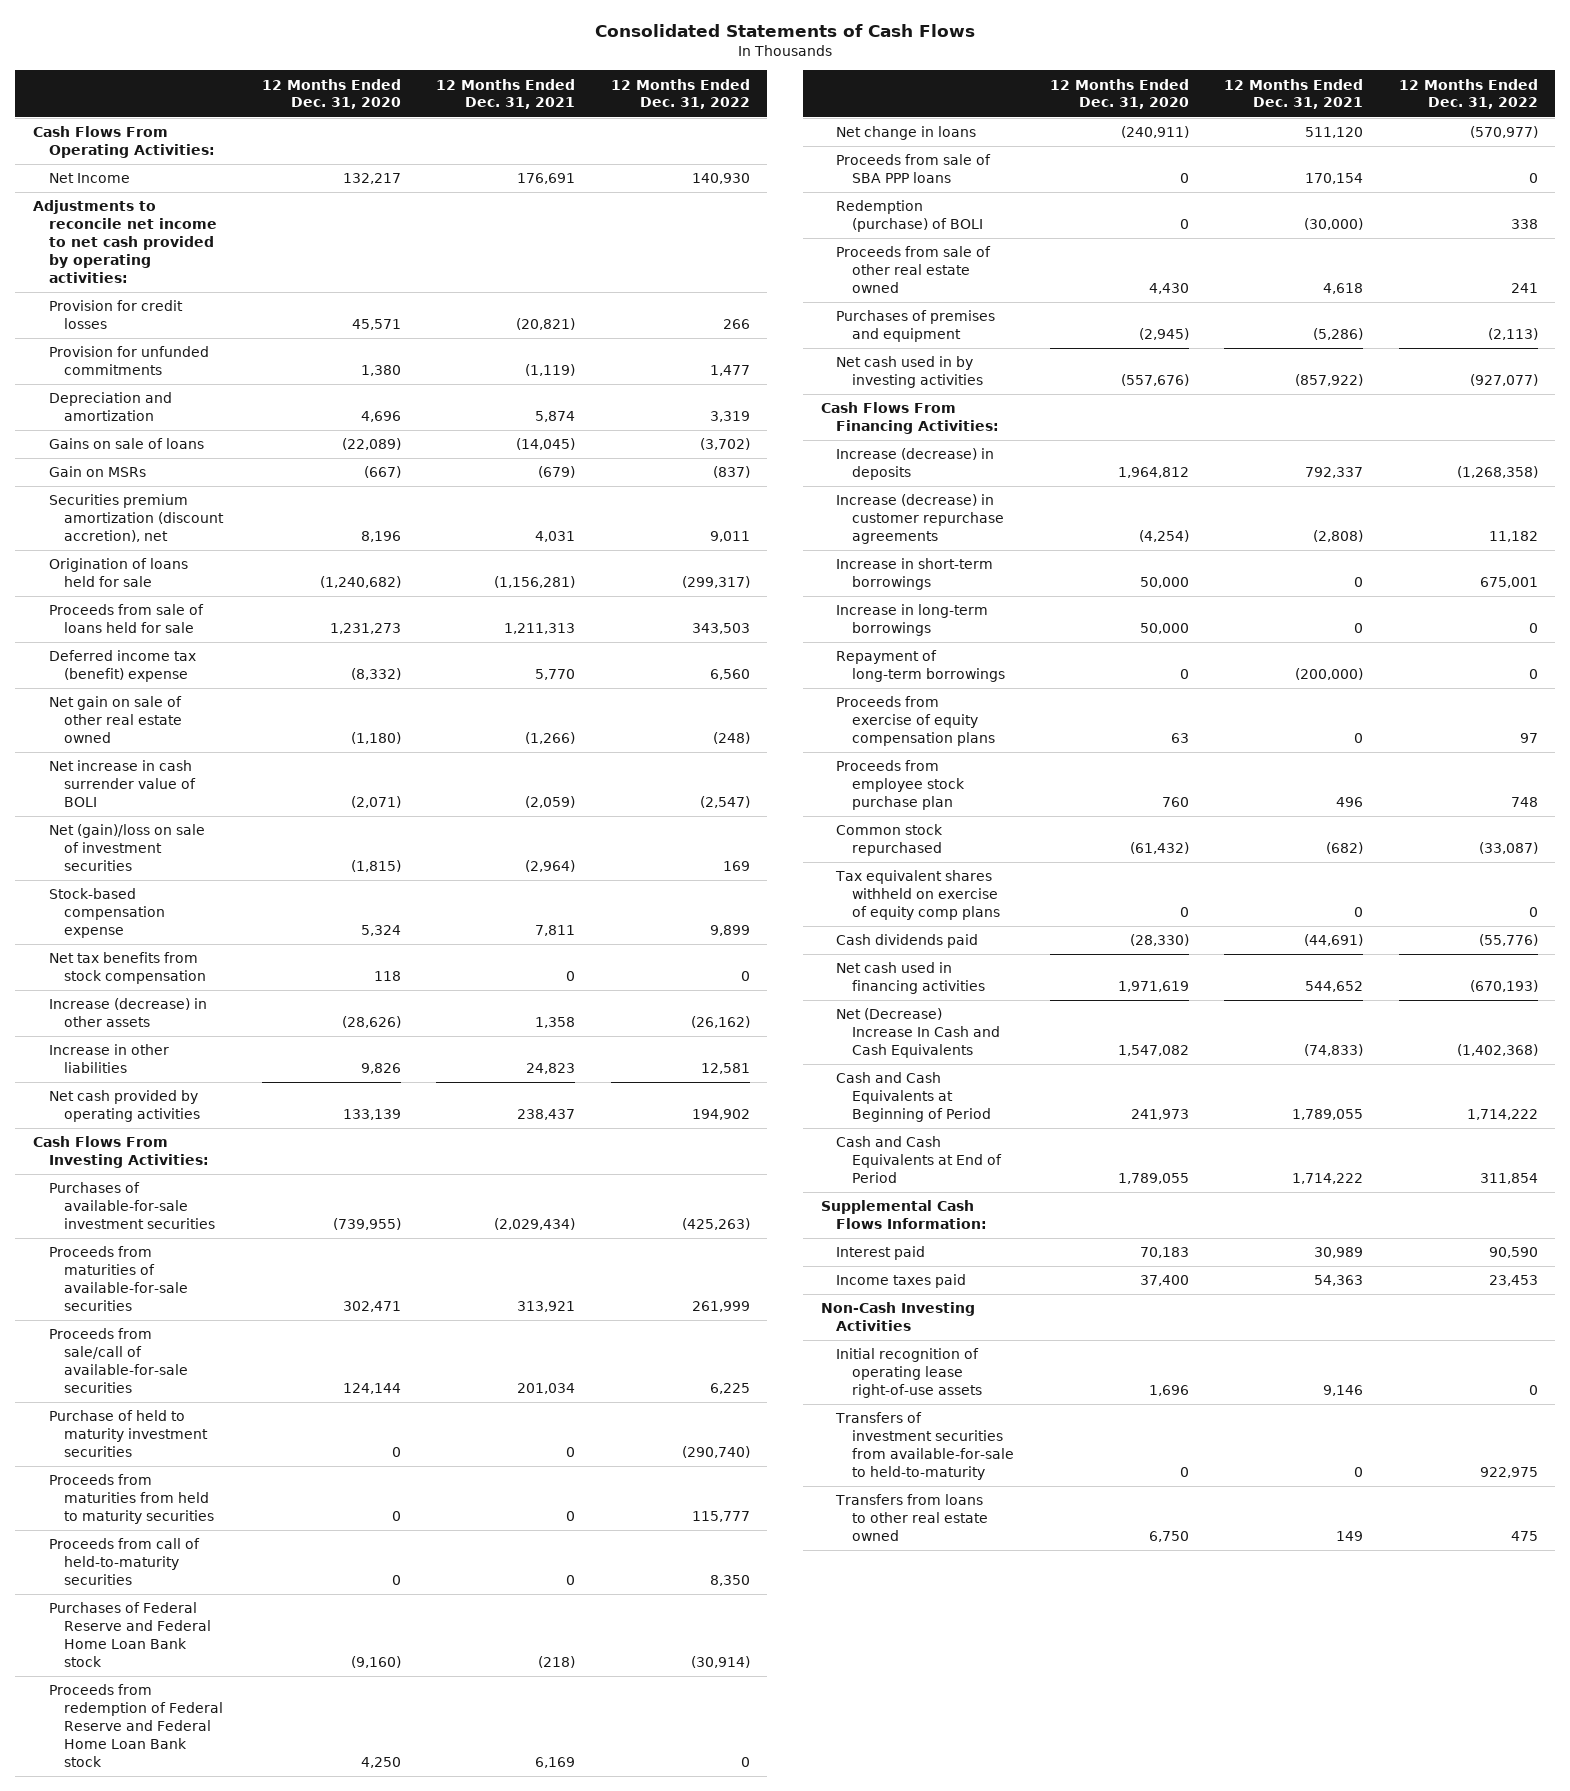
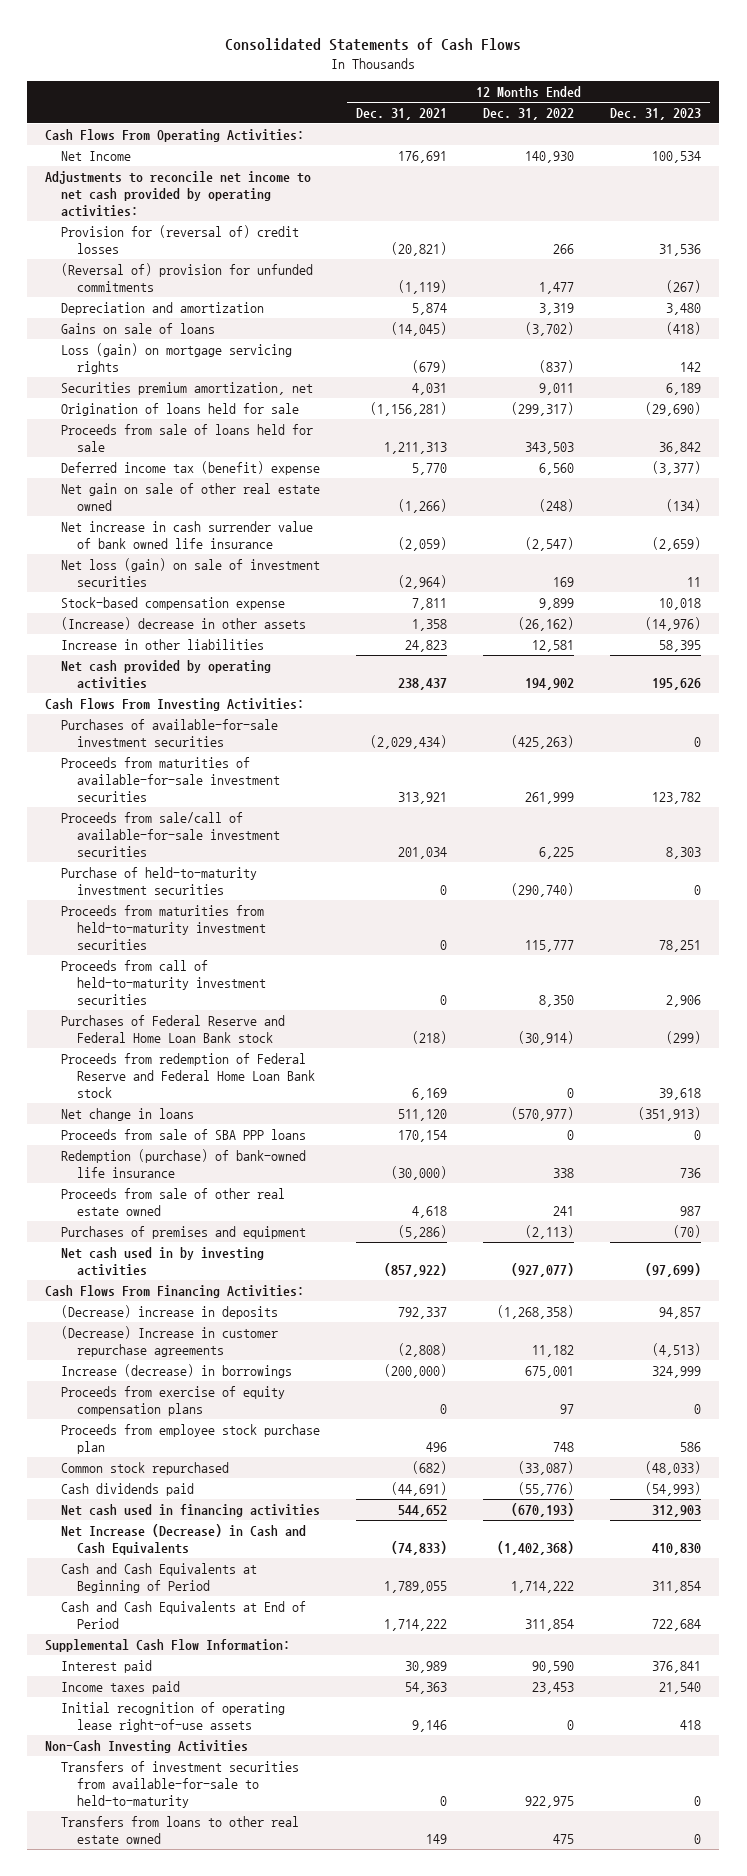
- | 12 Months Ended Dec. 31, 2020 | 12 Months Ended Dec. 31, 2021 | 12 Months Ended Dec. 31, 2022
+ | 12 Months Ended Dec. 31, 2021 | 12 Months Ended Dec. 31, 2022 | 12 Months Ended Dec. 31, 2023
- Provision for credit losses | 45,571 | (20,821) | 266
- Provision for unfunded commitments | 1,380 | (1,119) | 1,477
+ Provision for (reversal of) credit losses | (20,821) | 266 | 31,536
+ (Reversal of) provision for unfunded commitments | (1,119) | 1,477 | (267)
- Gain on MSRs | (667) | (679) | (837)
- Securities premium amortization (discount accretion), net | 8,196 | 4,031 | 9,011
+ Loss (gain) on mortgage servicing rights | (679) | (837) | 142
+ Securities premium amortization, net | 4,031 | 9,011 | 6,189
- Net increase in cash surrender value of BOLI | (2,071) | (2,059) | (2,547)
- Net (gain)/loss on sale of investment securities | (1,815) | (2,964) | 169
+ Net increase in cash surrender value of bank owned life insurance | (2,059) | (2,547) | (2,659)
+ Net loss (gain) on sale of investment securities | (2,964) | 169 | 11
- Net tax benefits from stock compensation | 118 | 0 | 0
- Increase (decrease) in other assets | (28,626) | 1,358 | (26,162)
+ (Increase) decrease in other assets | 1,358 | (26,162) | (14,976)
- Proceeds from maturities of available-for-sale securities | 302,471 | 313,921 | 261,999
- Proceeds from sale/call of available-for-sale securities | 124,144 | 201,034 | 6,225
- Purchase of held to maturity investment securities | 0 | 0 | (290,740)
- Proceeds from maturities from held to maturity securities | 0 | 0 | 115,777
- Proceeds from call of held-to-maturity securities | 0 | 0 | 8,350
+ Proceeds from maturities of available-for-sale investment securities | 313,921 | 261,999 | 123,782
+ Proceeds from sale/call of available-for-sale investment securities | 201,034 | 6,225 | 8,303
+ Purchase of held-to-maturity investment securities | 0 | (290,740) | 0
+ Proceeds from maturities from held-to-maturity investment securities | 0 | 115,777 | 78,251
+ Proceeds from call of held-to-maturity investment securities | 0 | 8,350 | 2,906
- Redemption (purchase) of BOLI | 0 | (30,000) | 338
+ Redemption (purchase) of bank-owned life insurance | (30,000) | 338 | 736
- Increase (decrease) in deposits | 1,964,812 | 792,337 | (1,268,358)
- Increase (decrease) in customer repurchase agreements | (4,254) | (2,808) | 11,182
- Increase in short-term borrowings | 50,000 | 0 | 675,001
- Increase in long-term borrowings | 50,000 | 0 | 0
- Repayment of long-term borrowings | 0 | (200,000) | 0
+ (Decrease) increase in deposits | 792,337 | (1,268,358) | 94,857
+ (Decrease) Increase in customer repurchase agreements | (2,808) | 11,182 | (4,513)
+ Increase (decrease) in borrowings | (200,000) | 675,001 | 324,999
- Tax equivalent shares withheld on exercise of equity comp plans | 0 | 0 | 0
- Net (Decrease) Increase In Cash and Cash Equivalents | 1,547,082 | (74,833) | (1,402,368)
+ Net Increase (Decrease) in Cash and Cash Equivalents | (74,833) | (1,402,368) | 410,830
- Supplemental Cash Flows Information:
+ Supplemental Cash Flow Information:
moved down: Non-Cash Investing Activities

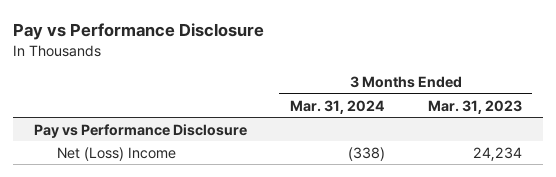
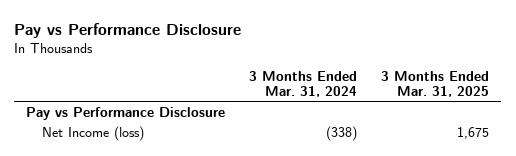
- | 3 Months Ended Mar. 31, 2024 | 3 Months Ended Mar. 31, 2023
+ | 3 Months Ended Mar. 31, 2024 | 3 Months Ended Mar. 31, 2025
- Net (Loss) Income | (338) | 24,234
+ Net Income (loss) | (338) | 1,675

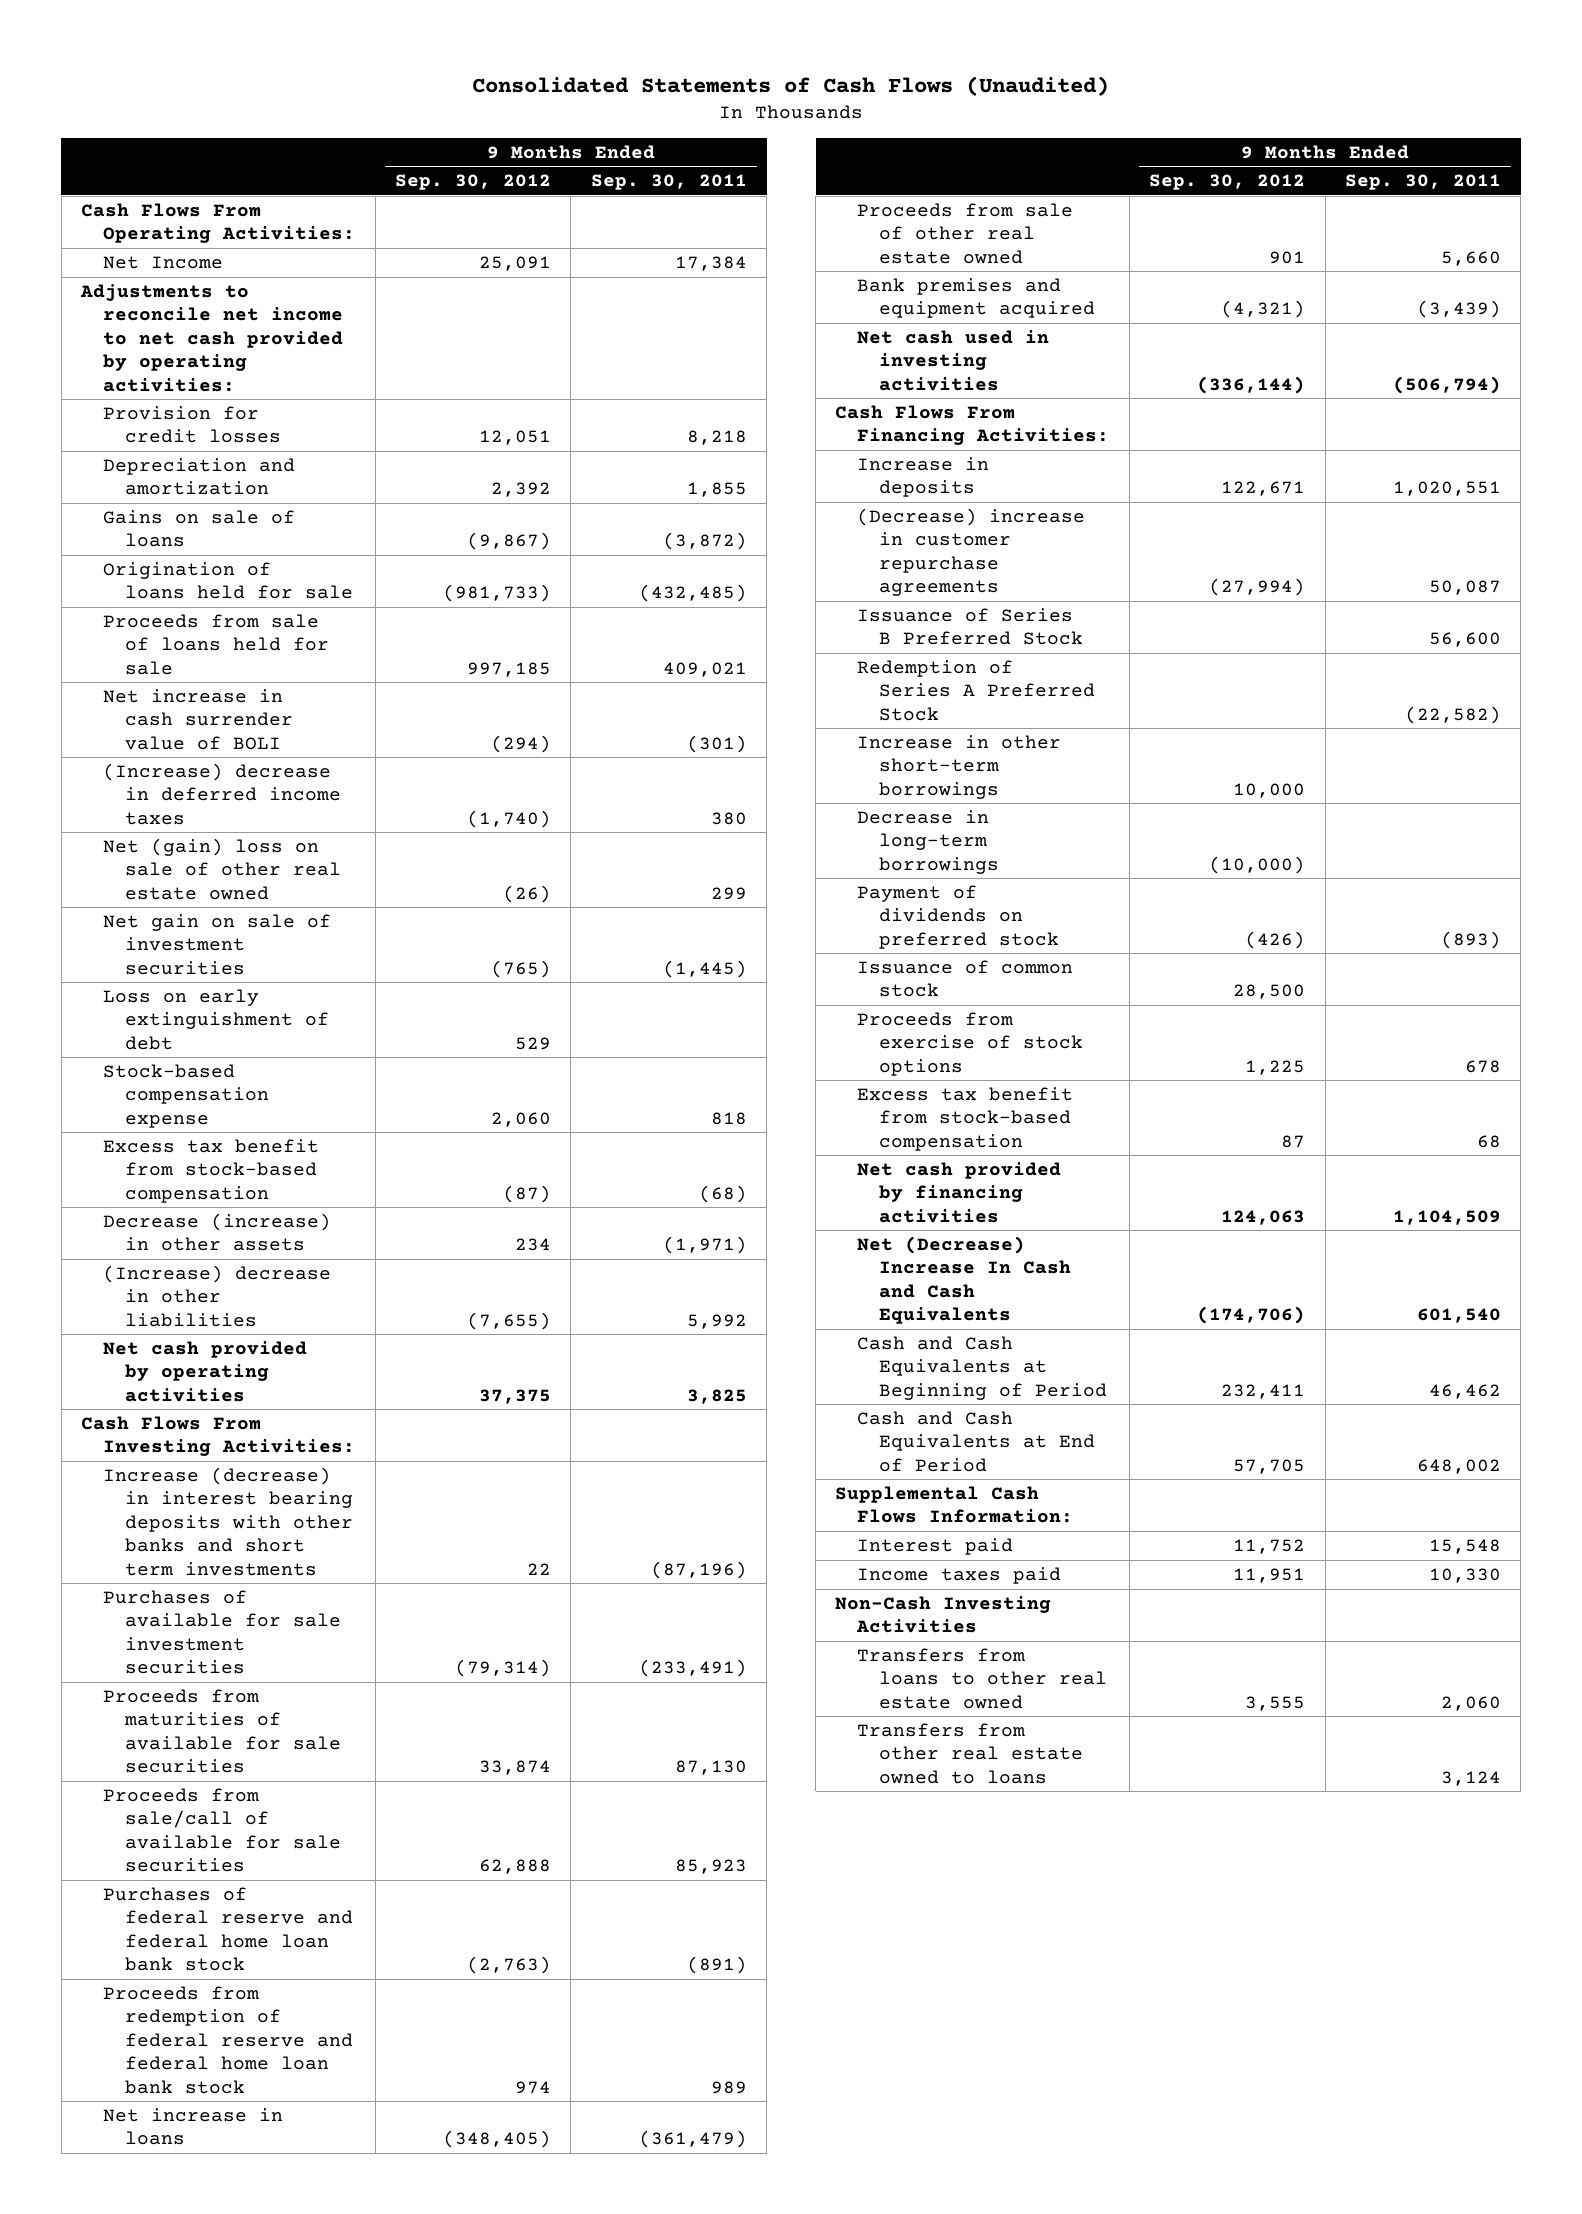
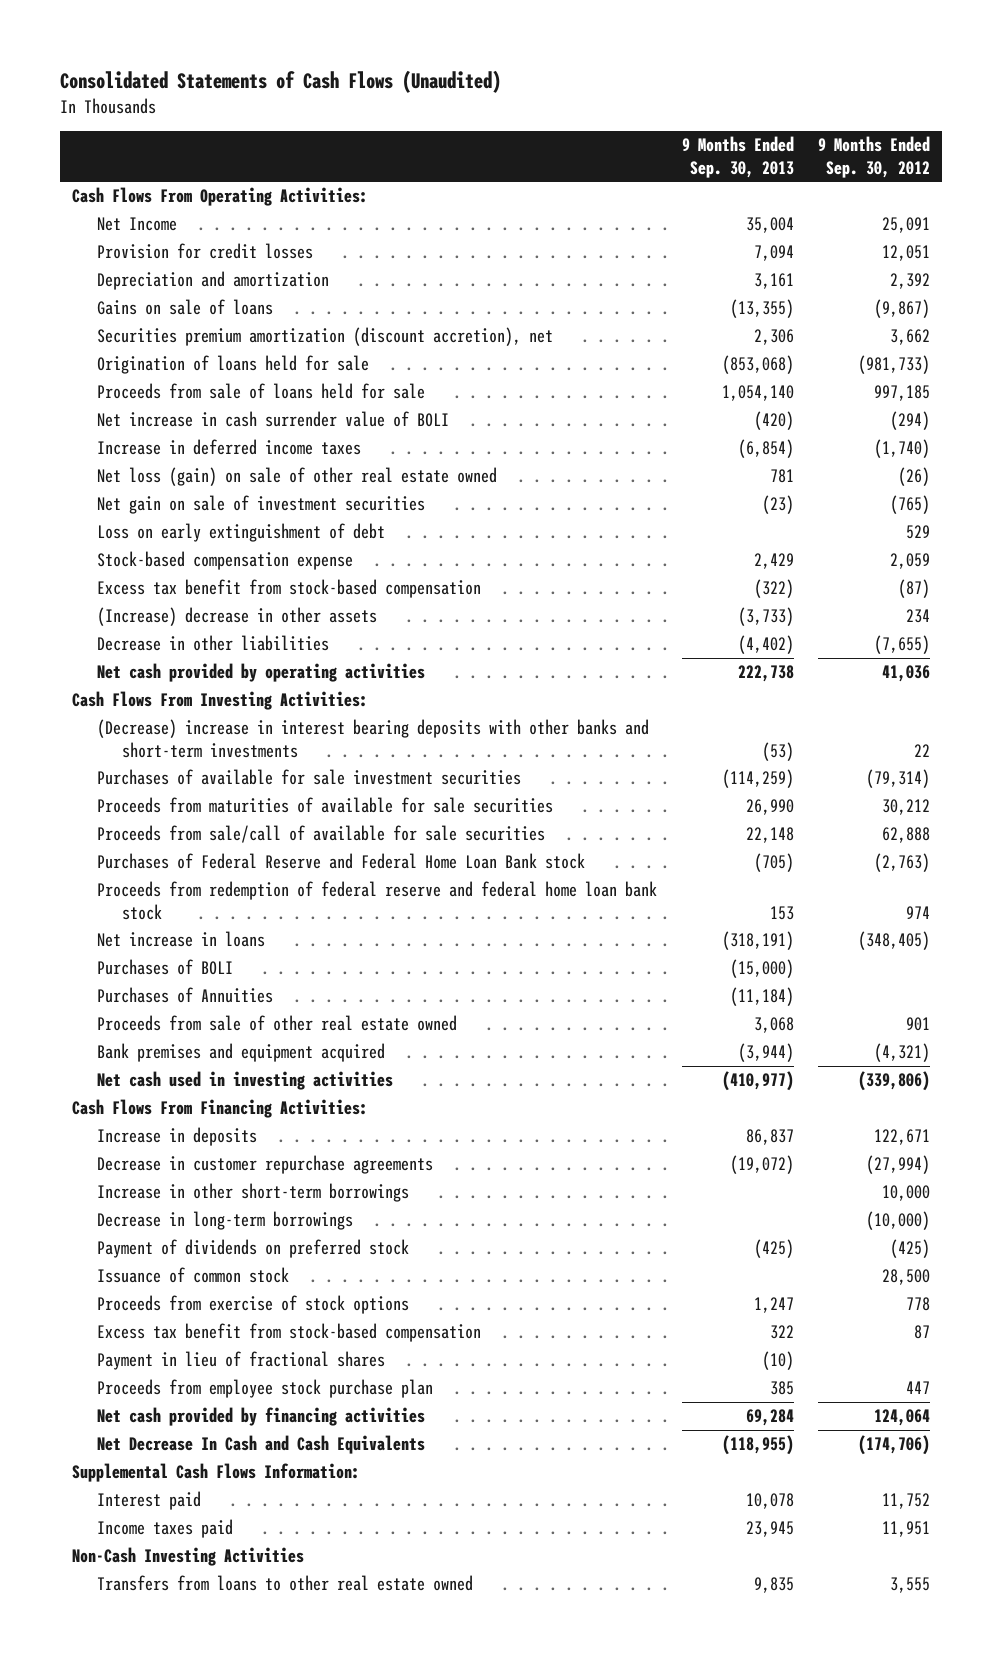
- | 9 Months Ended Sep. 30, 2012 | 9 Months Ended Sep. 30, 2011
+ | 9 Months Ended Sep. 30, 2013 | 9 Months Ended Sep. 30, 2012
- Adjustments to reconcile net income to net cash provided by operating activities:
+ Securities premium amortization (discount accretion), net | 2,306 | 3,662
- (Increase) decrease in deferred income taxes | (1,740) | 380
- Net (gain) loss on sale of other real estate owned | (26) | 299
+ Increase in deferred income taxes | (6,854) | (1,740)
+ Net loss (gain) on sale of other real estate owned | 781 | (26)
- Stock-based compensation expense | 2,060 | 818
+ Stock-based compensation expense | 2,429 | 2,059
- Decrease (increase) in other assets | 234 | (1,971)
- (Increase) decrease in other liabilities | (7,655) | 5,992
- Net cash provided by operating activities | 37,375 | 3,825
+ (Increase) decrease in other assets | (3,733) | 234
+ Decrease in other liabilities | (4,402) | (7,655)
+ Net cash provided by operating activities | 222,738 | 41,036
- Increase (decrease) in interest bearing deposits with other banks and short term investments | 22 | (87,196)
+ (Decrease) increase in interest bearing deposits with other banks and short-term investments | (53) | 22
- Proceeds from maturities of available for sale securities | 33,874 | 87,130
+ Proceeds from maturities of available for sale securities | 26,990 | 30,212
- Purchases of federal reserve and federal home loan bank stock | (2,763) | (891)
+ Purchases of Federal Reserve and Federal Home Loan Bank stock | (705) | (2,763)
+ Purchases of BOLI | (15,000) |
+ Purchases of Annuities | (11,184) |
- Net cash used in investing activities | (336,144) | (506,794)
+ Net cash used in investing activities | (410,977) | (339,806)
- (Decrease) increase in customer repurchase agreements | (27,994) | 50,087
- Issuance of Series B Preferred Stock | | 56,600
- Redemption of Series A Preferred Stock | | (22,582)
+ Decrease in customer repurchase agreements | (19,072) | (27,994)
- Payment of dividends on preferred stock | (426) | (893)
+ Payment of dividends on preferred stock | (425) | (425)
- Proceeds from exercise of stock options | 1,225 | 678
+ Proceeds from exercise of stock options | 1,247 | 778
- Net cash provided by financing activities | 124,063 | 1,104,509
- Net (Decrease) Increase In Cash and Cash Equivalents | (174,706) | 601,540
- Cash and Cash Equivalents at Beginning of Period | 232,411 | 46,462
- Cash and Cash Equivalents at End of Period | 57,705 | 648,002
+ Payment in lieu of fractional shares | (10) |
+ Proceeds from employee stock purchase plan | 385 | 447
+ Net cash provided by financing activities | 69,284 | 124,064
+ Net Decrease In Cash and Cash Equivalents | (118,955) | (174,706)
- Transfers from other real estate owned to loans | | 3,124

